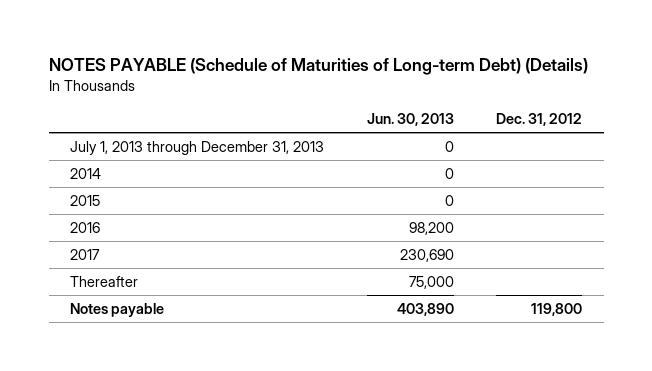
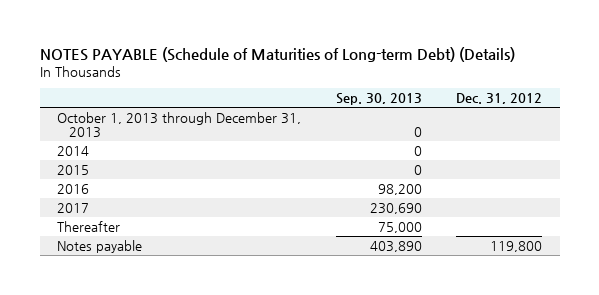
- | Jun. 30, 2013 | Dec. 31, 2012
+ | Sep. 30, 2013 | Dec. 31, 2012
- July 1, 2013 through December 31, 2013 | 0 |
+ October 1, 2013 through December 31, 2013 | 0 |

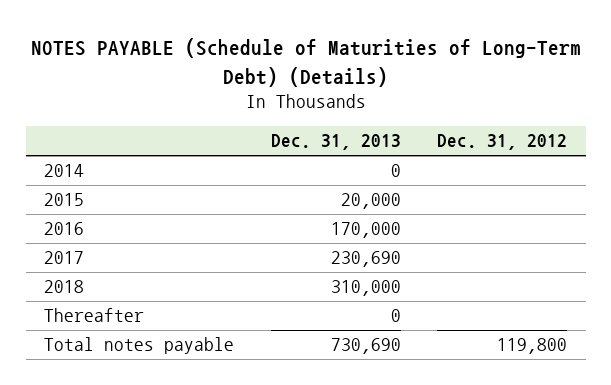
- NOTES PAYABLE (Schedule of Maturities of Long-term Debt) (Details)
+ NOTES PAYABLE (Schedule of Maturities of Long-Term Debt) (Details)
- | Sep. 30, 2013 | Dec. 31, 2012
+ | Dec. 31, 2013 | Dec. 31, 2012
- October 1, 2013 through December 31, 2013 | 0 |
+ 2018 | 310,000 |
- Notes payable | 403,890 | 119,800
+ Total notes payable | 730,690 | 119,800

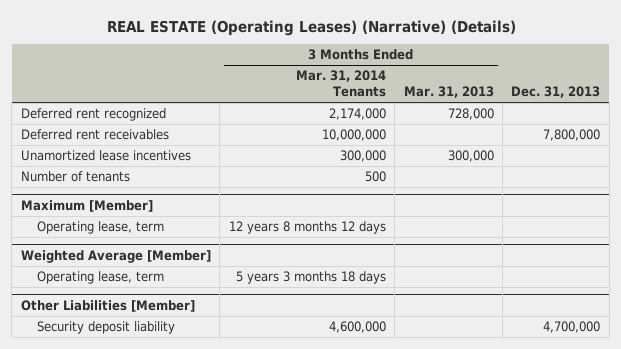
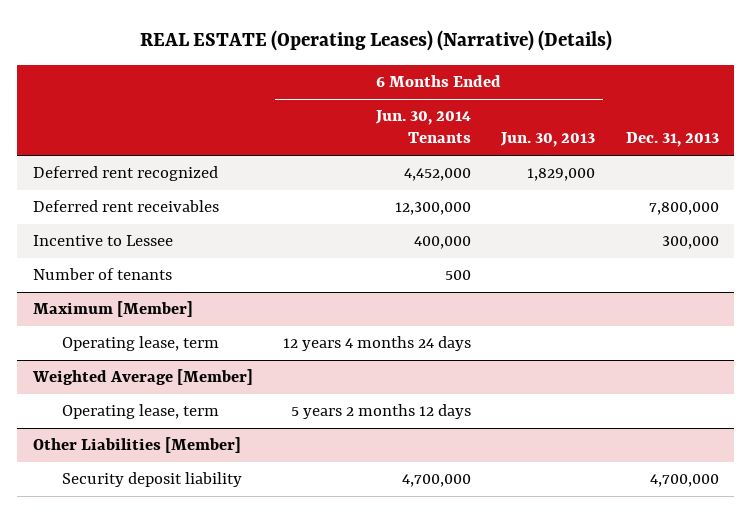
- | 3 Months Ended Mar. 31, 2014 Tenants | 3 Months Ended Mar. 31, 2013 | Dec. 31, 2013
+ | 6 Months Ended Jun. 30, 2014 Tenants | 6 Months Ended Jun. 30, 2013 | Dec. 31, 2013
- Unamortized lease incentives | 300,000 | 300,000 |
+ Incentive to Lessee | 400,000 | | 300,000

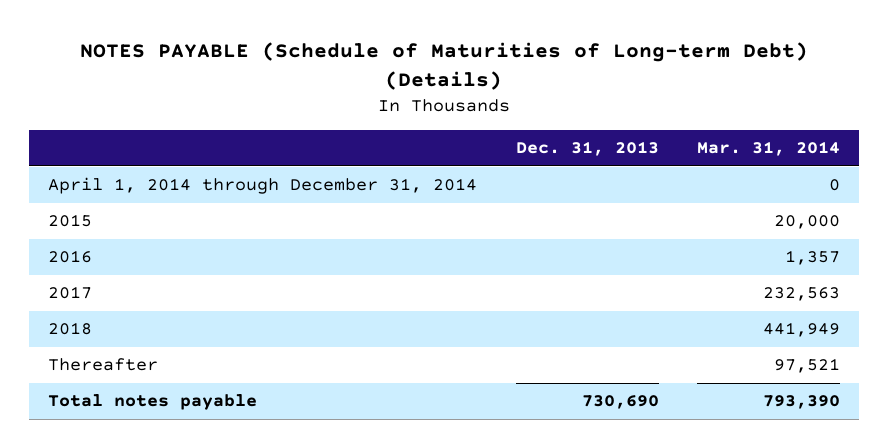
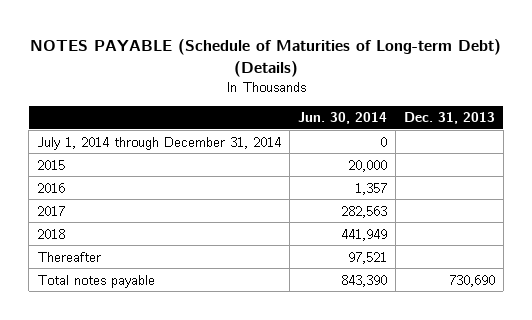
- | Dec. 31, 2013 | Mar. 31, 2014
+ | Jun. 30, 2014 | Dec. 31, 2013
- April 1, 2014 through December 31, 2014 | | 0
+ July 1, 2014 through December 31, 2014 | 0 |

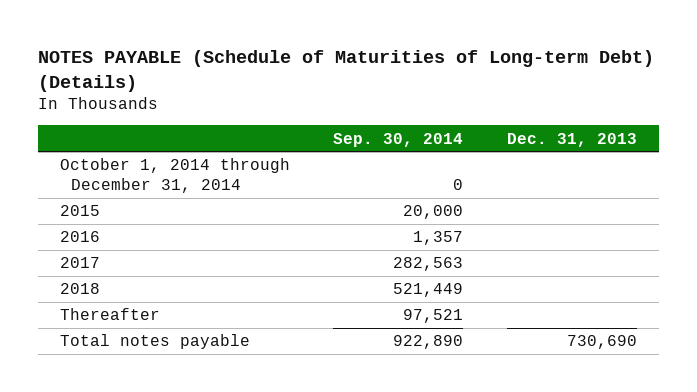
- | Jun. 30, 2014 | Dec. 31, 2013
+ | Sep. 30, 2014 | Dec. 31, 2013
- July 1, 2014 through December 31, 2014 | 0 |
+ October 1, 2014 through December 31, 2014 | 0 |

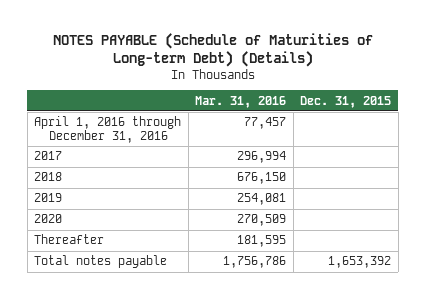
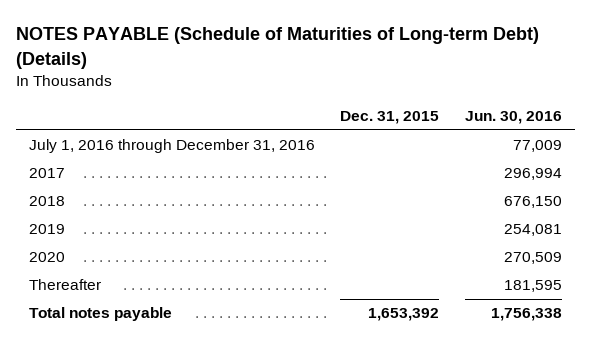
- | Mar. 31, 2016 | Dec. 31, 2015
+ | Dec. 31, 2015 | Jun. 30, 2016
- April 1, 2016 through December 31, 2016 | 77,457 |
+ July 1, 2016 through December 31, 2016 | | 77,009

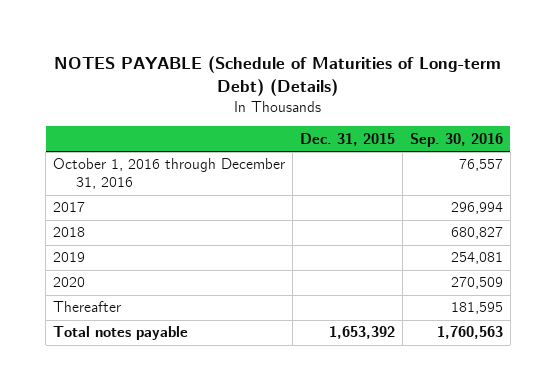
- | Dec. 31, 2015 | Jun. 30, 2016
+ | Dec. 31, 2015 | Sep. 30, 2016
- July 1, 2016 through December 31, 2016 | | 77,009
+ October 1, 2016 through December 31, 2016 | | 76,557

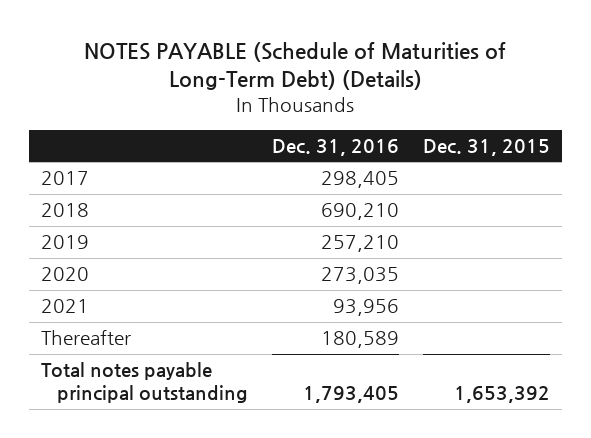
- NOTES PAYABLE (Schedule of Maturities of Long-term Debt) (Details)
+ NOTES PAYABLE (Schedule of Maturities of Long-Term Debt) (Details)
- | Dec. 31, 2015 | Sep. 30, 2016
+ | Dec. 31, 2016 | Dec. 31, 2015
- October 1, 2016 through December 31, 2016 | | 76,557
+ 2021 | 93,956 |
- Total notes payable | 1,653,392 | 1,760,563
+ Total notes payable principal outstanding | 1,793,405 | 1,653,392

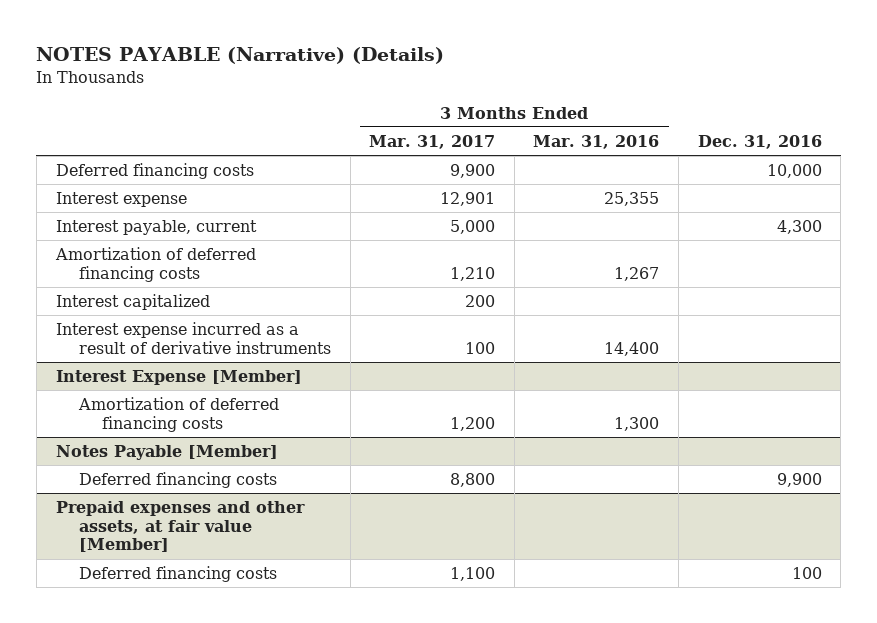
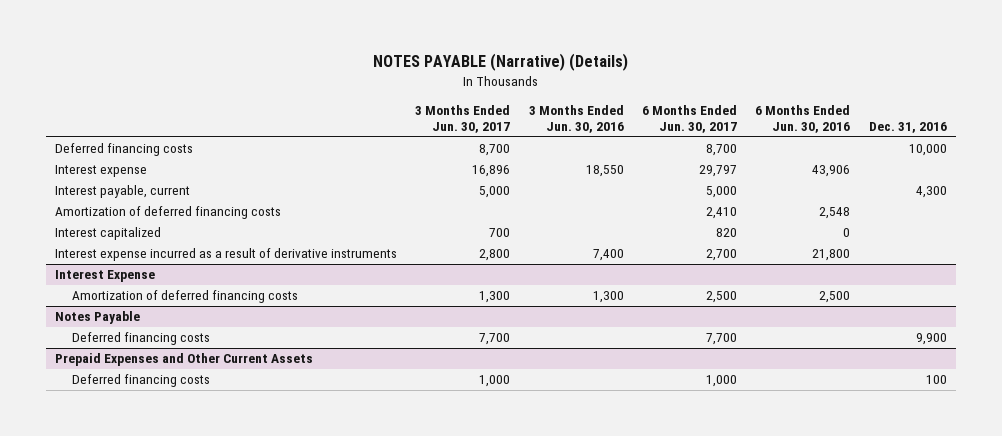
- | 3 Months Ended Mar. 31, 2017 | 3 Months Ended Mar. 31, 2016 | Dec. 31, 2016
+ | 3 Months Ended Jun. 30, 2017 | 3 Months Ended Jun. 30, 2016 | 6 Months Ended Jun. 30, 2017 | 6 Months Ended Jun. 30, 2016 | Dec. 31, 2016
- Interest Expense [Member]
+ Interest Expense
- Notes Payable [Member]
+ Notes Payable
- Prepaid expenses and other assets, at fair value [Member]
+ Prepaid Expenses and Other Current Assets

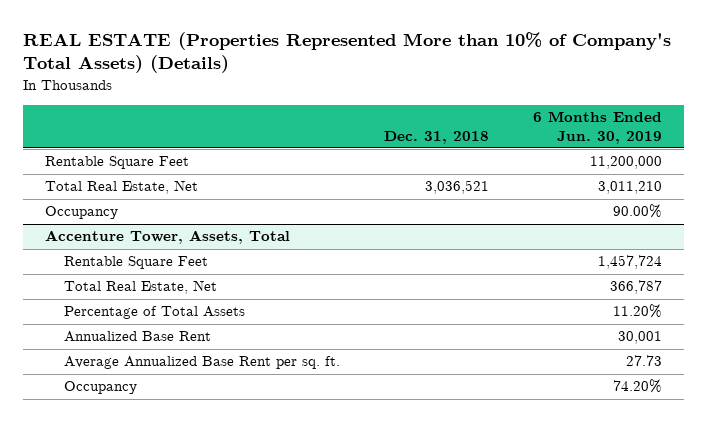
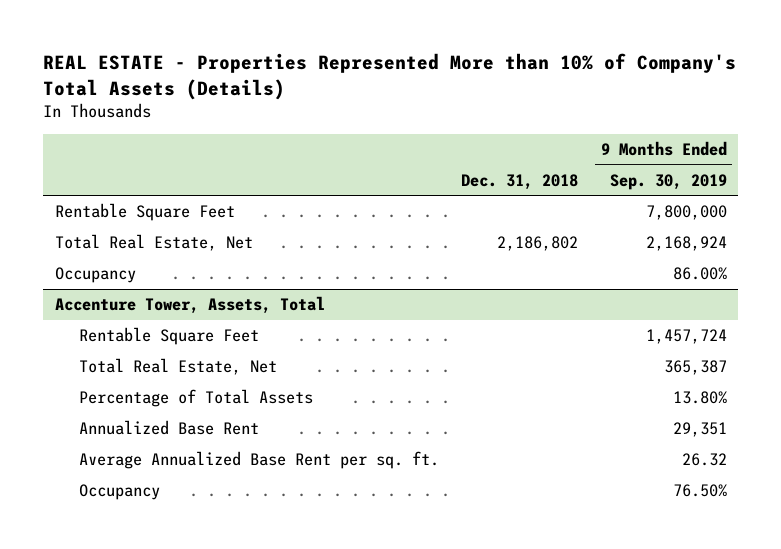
- REAL ESTATE (Properties Represented More than 10% of Company's Total Assets) (Details)
+ REAL ESTATE - Properties Represented More than 10% of Company's Total Assets (Details)
- | Dec. 31, 2018 | 6 Months Ended Jun. 30, 2019
+ | Dec. 31, 2018 | 9 Months Ended Sep. 30, 2019
- Total Real Estate, Net | 3,036,521 | 3,011,210
+ Total Real Estate, Net | 2,186,802 | 2,168,924

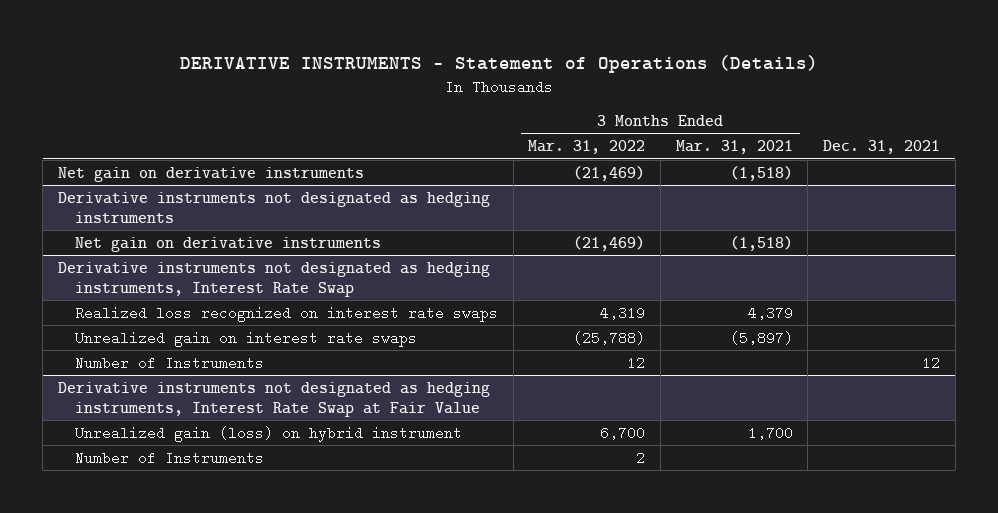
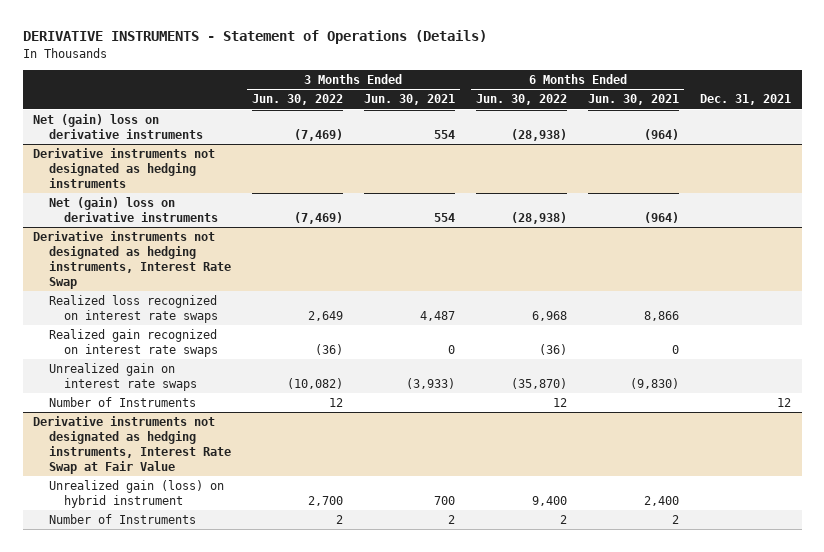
- | 3 Months Ended Mar. 31, 2022 | 3 Months Ended Mar. 31, 2021 | Dec. 31, 2021
+ | 3 Months Ended Jun. 30, 2022 | 3 Months Ended Jun. 30, 2021 | 6 Months Ended Jun. 30, 2022 | 6 Months Ended Jun. 30, 2021 | Dec. 31, 2021
- Net gain on derivative instruments | (21,469) | (1,518) |
+ Net (gain) loss on derivative instruments | (7,469) | 554 | (28,938) | (964) |
@ Derivative instruments not designated as hedging instruments
- Net gain on derivative instruments | (21,469) | (1,518) |
+ Net (gain) loss on derivative instruments | (7,469) | 554 | (28,938) | (964) |
@ Derivative instruments not designated as hedging instruments, Interest Rate Swap
+ Realized gain recognized on interest rate swaps | (36) | 0 | (36) | 0 |

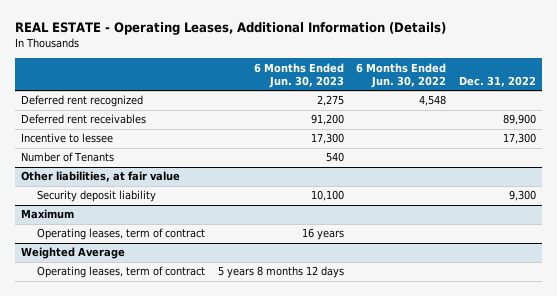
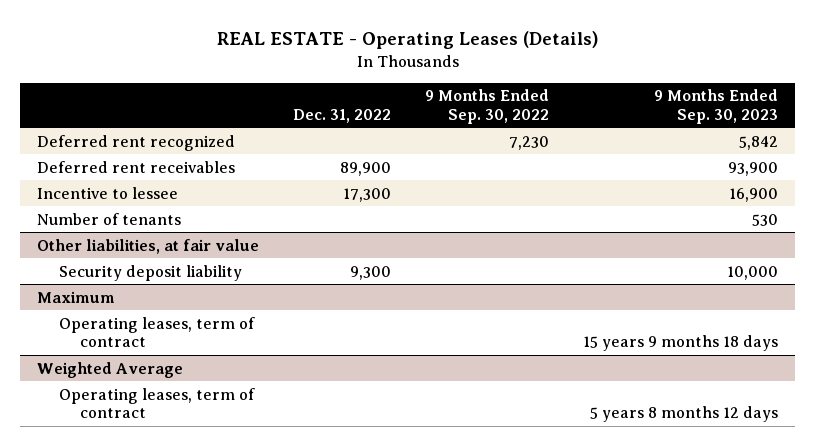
- REAL ESTATE - Operating Leases, Additional Information (Details)
+ REAL ESTATE - Operating Leases (Details)
- | 6 Months Ended Jun. 30, 2023 | 6 Months Ended Jun. 30, 2022 | Dec. 31, 2022
+ | Dec. 31, 2022 | 9 Months Ended Sep. 30, 2022 | 9 Months Ended Sep. 30, 2023
- Number of Tenants | 540 | |
+ Number of tenants | | | 530

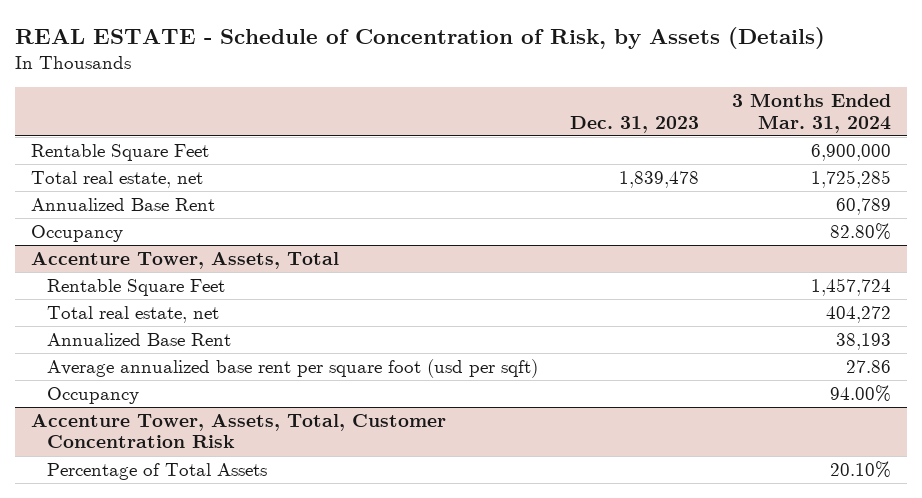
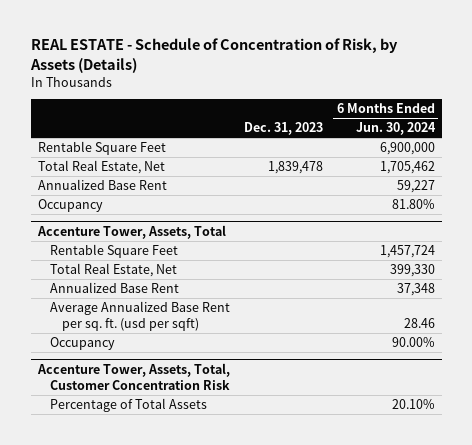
- | Dec. 31, 2023 | 3 Months Ended Mar. 31, 2024
+ | Dec. 31, 2023 | 6 Months Ended Jun. 30, 2024
- Total real estate, net | 1,839,478 | 1,725,285
+ Total Real Estate, Net | 1,839,478 | 1,705,462
@ Accenture Tower, Assets, Total
- Total real estate, net | | 404,272
+ Total Real Estate, Net | | 399,330
- Average annualized base rent per square foot (usd per sqft) | | 27.86
+ Average Annualized Base Rent per sq. ft. (usd per sqft) | | 28.46

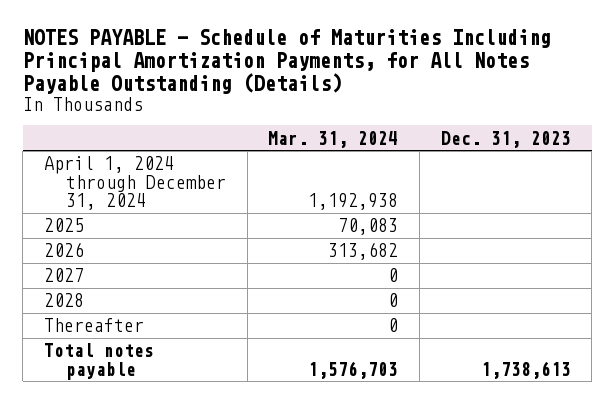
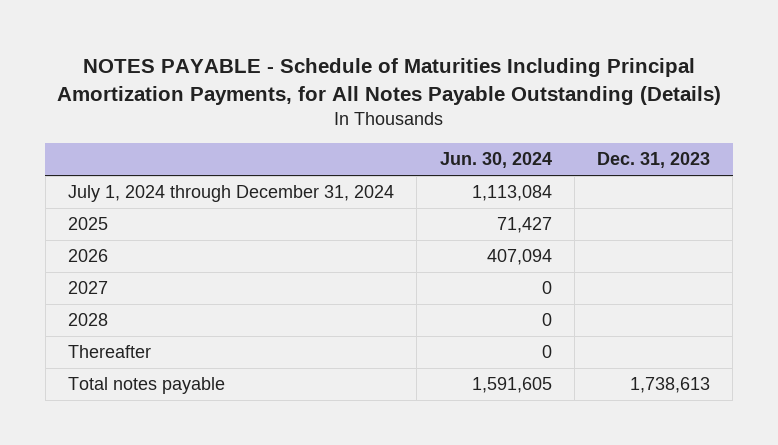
- | Mar. 31, 2024 | Dec. 31, 2023
+ | Jun. 30, 2024 | Dec. 31, 2023
- April 1, 2024 through December 31, 2024 | 1,192,938 |
+ July 1, 2024 through December 31, 2024 | 1,113,084 |

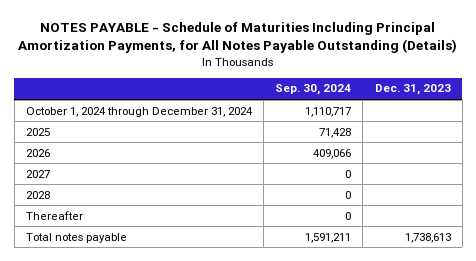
- | Jun. 30, 2024 | Dec. 31, 2023
+ | Sep. 30, 2024 | Dec. 31, 2023
- July 1, 2024 through December 31, 2024 | 1,113,084 |
+ October 1, 2024 through December 31, 2024 | 1,110,717 |

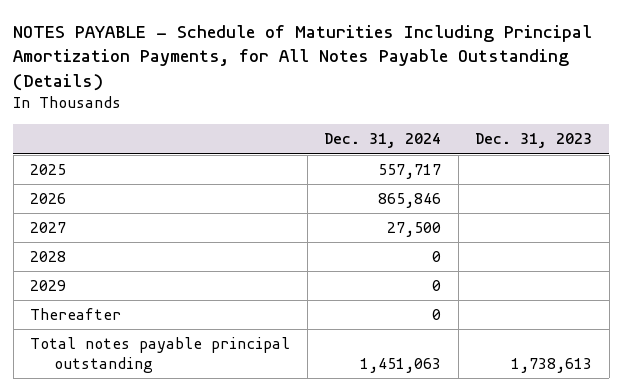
- | Sep. 30, 2024 | Dec. 31, 2023
+ | Dec. 31, 2024 | Dec. 31, 2023
- October 1, 2024 through December 31, 2024 | 1,110,717 |
+ 2029 | 0 |
- Total notes payable | 1,591,211 | 1,738,613
+ Total notes payable principal outstanding | 1,451,063 | 1,738,613

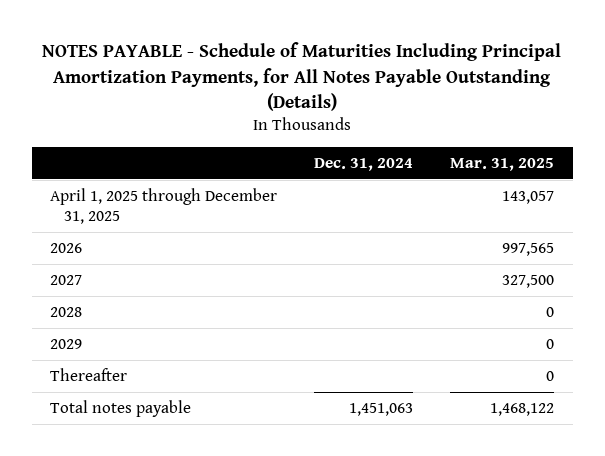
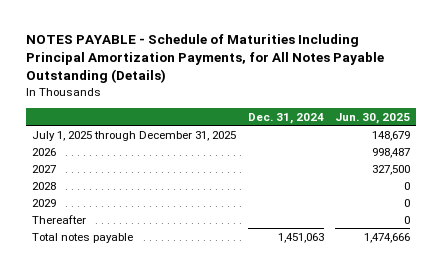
- | Dec. 31, 2024 | Mar. 31, 2025
+ | Dec. 31, 2024 | Jun. 30, 2025
- April 1, 2025 through December 31, 2025 | | 143,057
+ July 1, 2025 through December 31, 2025 | | 148,679

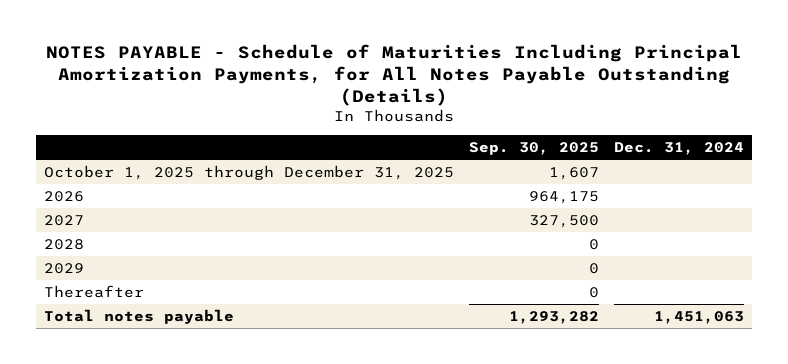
- | Dec. 31, 2024 | Jun. 30, 2025
+ | Sep. 30, 2025 | Dec. 31, 2024
- July 1, 2025 through December 31, 2025 | | 148,679
+ October 1, 2025 through December 31, 2025 | 1,607 |

